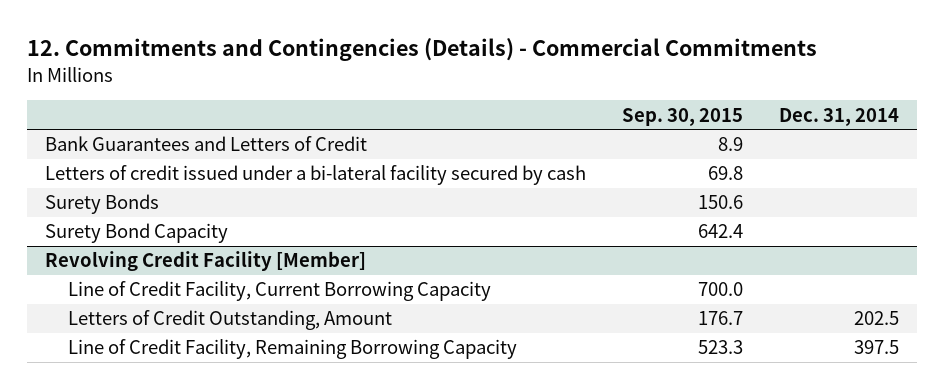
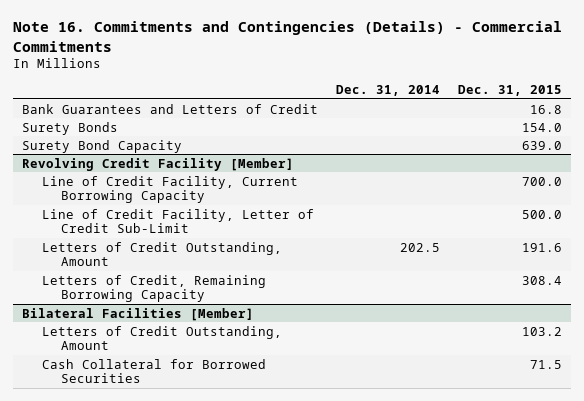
- 12. Commitments and Contingencies (Details) - Commercial Commitments
+ Note 16. Commitments and Contingencies (Details) - Commercial Commitments
- | Sep. 30, 2015 | Dec. 31, 2014
+ | Dec. 31, 2014 | Dec. 31, 2015
- Letters of credit issued under a bi-lateral facility secured by cash | 69.8 |
@ Revolving Credit Facility [Member]
+ Line of Credit Facility, Letter of Credit Sub-Limit | | 500.0
- Line of Credit Facility, Remaining Borrowing Capacity | 523.3 | 397.5
+ Letters of Credit, Remaining Borrowing Capacity | | 308.4
+ Bilateral Facilities [Member]
+ Letters of Credit Outstanding, Amount | | 103.2
+ Cash Collateral for Borrowed Securities | | 71.5

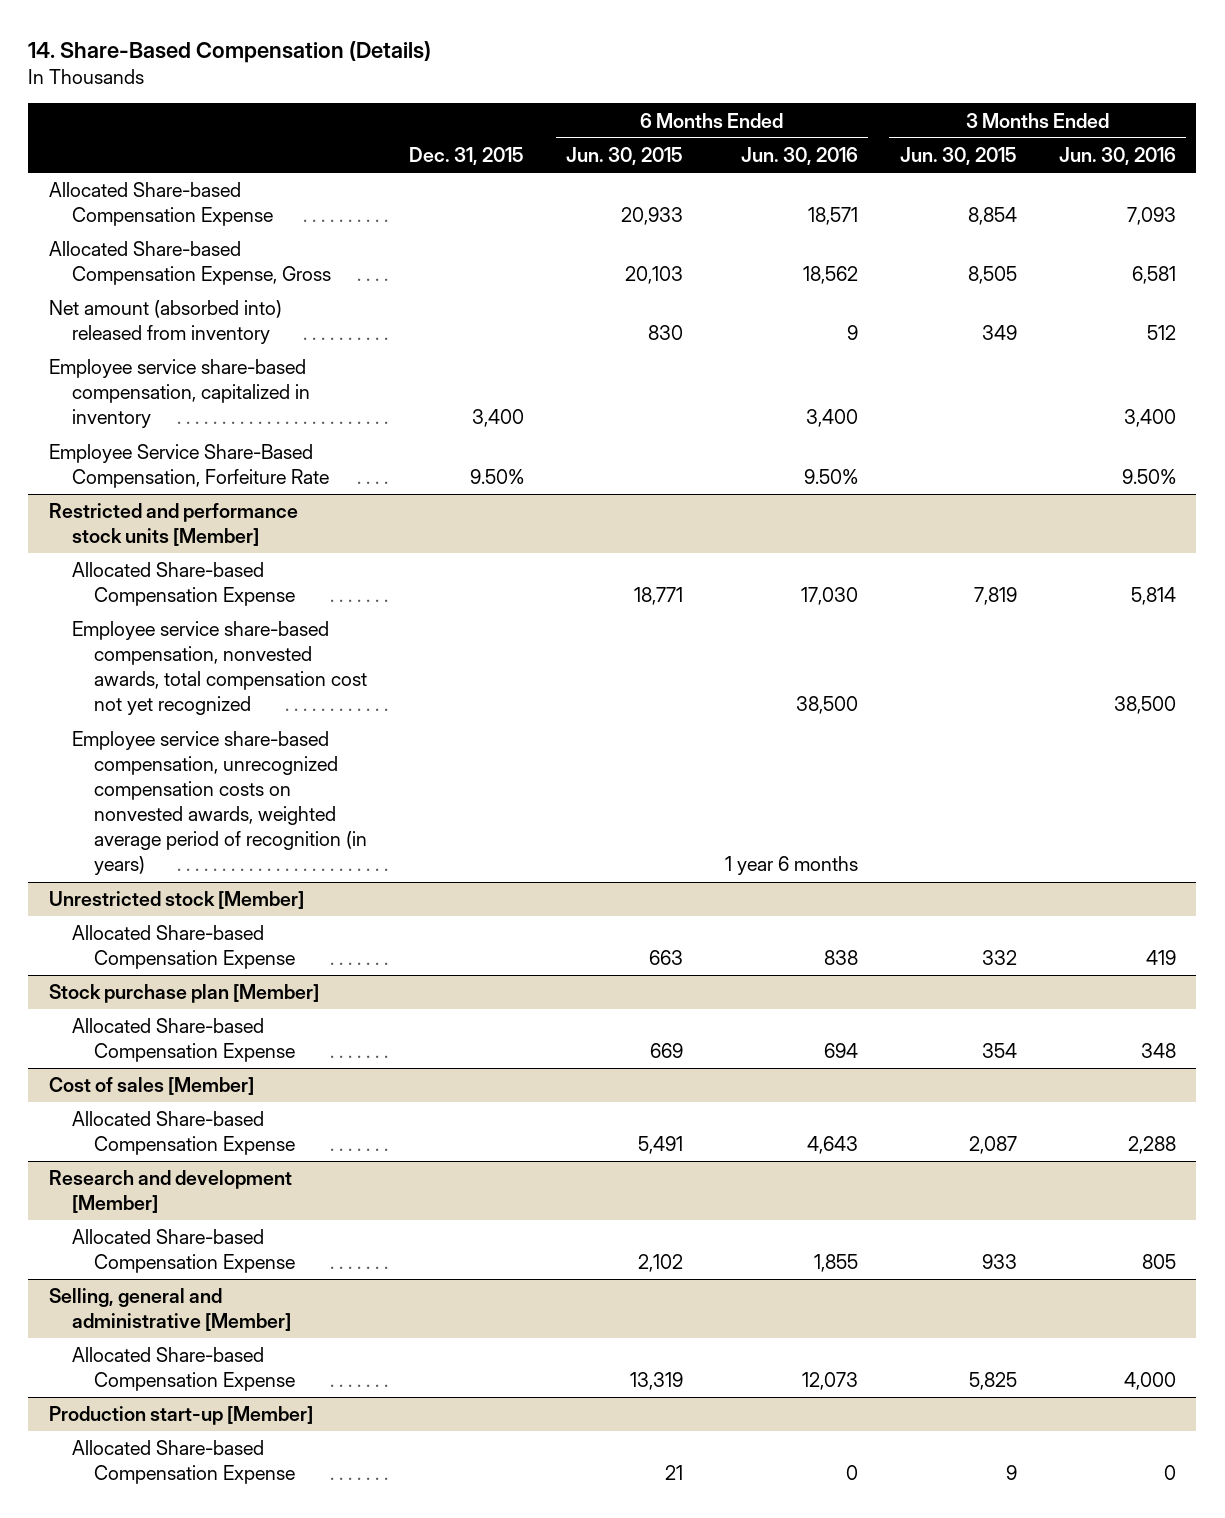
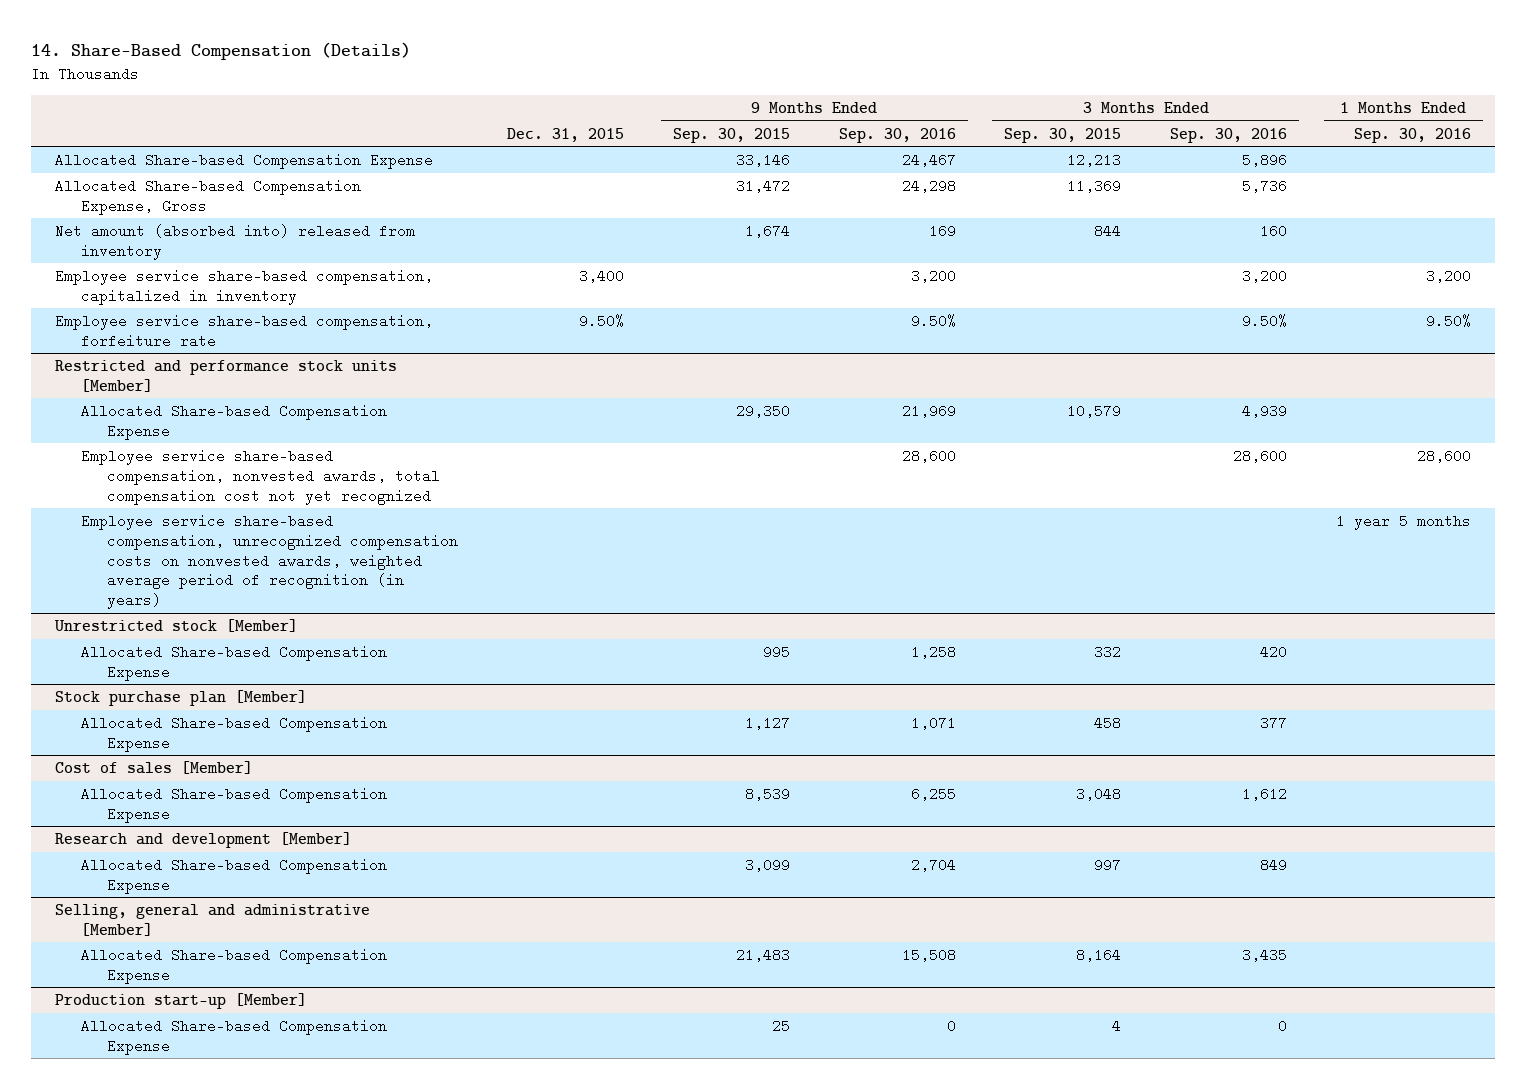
- | Dec. 31, 2015 | 6 Months Ended Jun. 30, 2015 | 6 Months Ended Jun. 30, 2016 | 3 Months Ended Jun. 30, 2015 | 3 Months Ended Jun. 30, 2016
+ | Dec. 31, 2015 | 9 Months Ended Sep. 30, 2015 | 9 Months Ended Sep. 30, 2016 | 3 Months Ended Sep. 30, 2015 | 3 Months Ended Sep. 30, 2016 | 1 Months Ended Sep. 30, 2016
- Employee Service Share-Based Compensation, Forfeiture Rate | 9.50% | | 9.50% | | 9.50%
+ Employee service share-based compensation, forfeiture rate | 9.50% | | 9.50% | | 9.50% | 9.50%

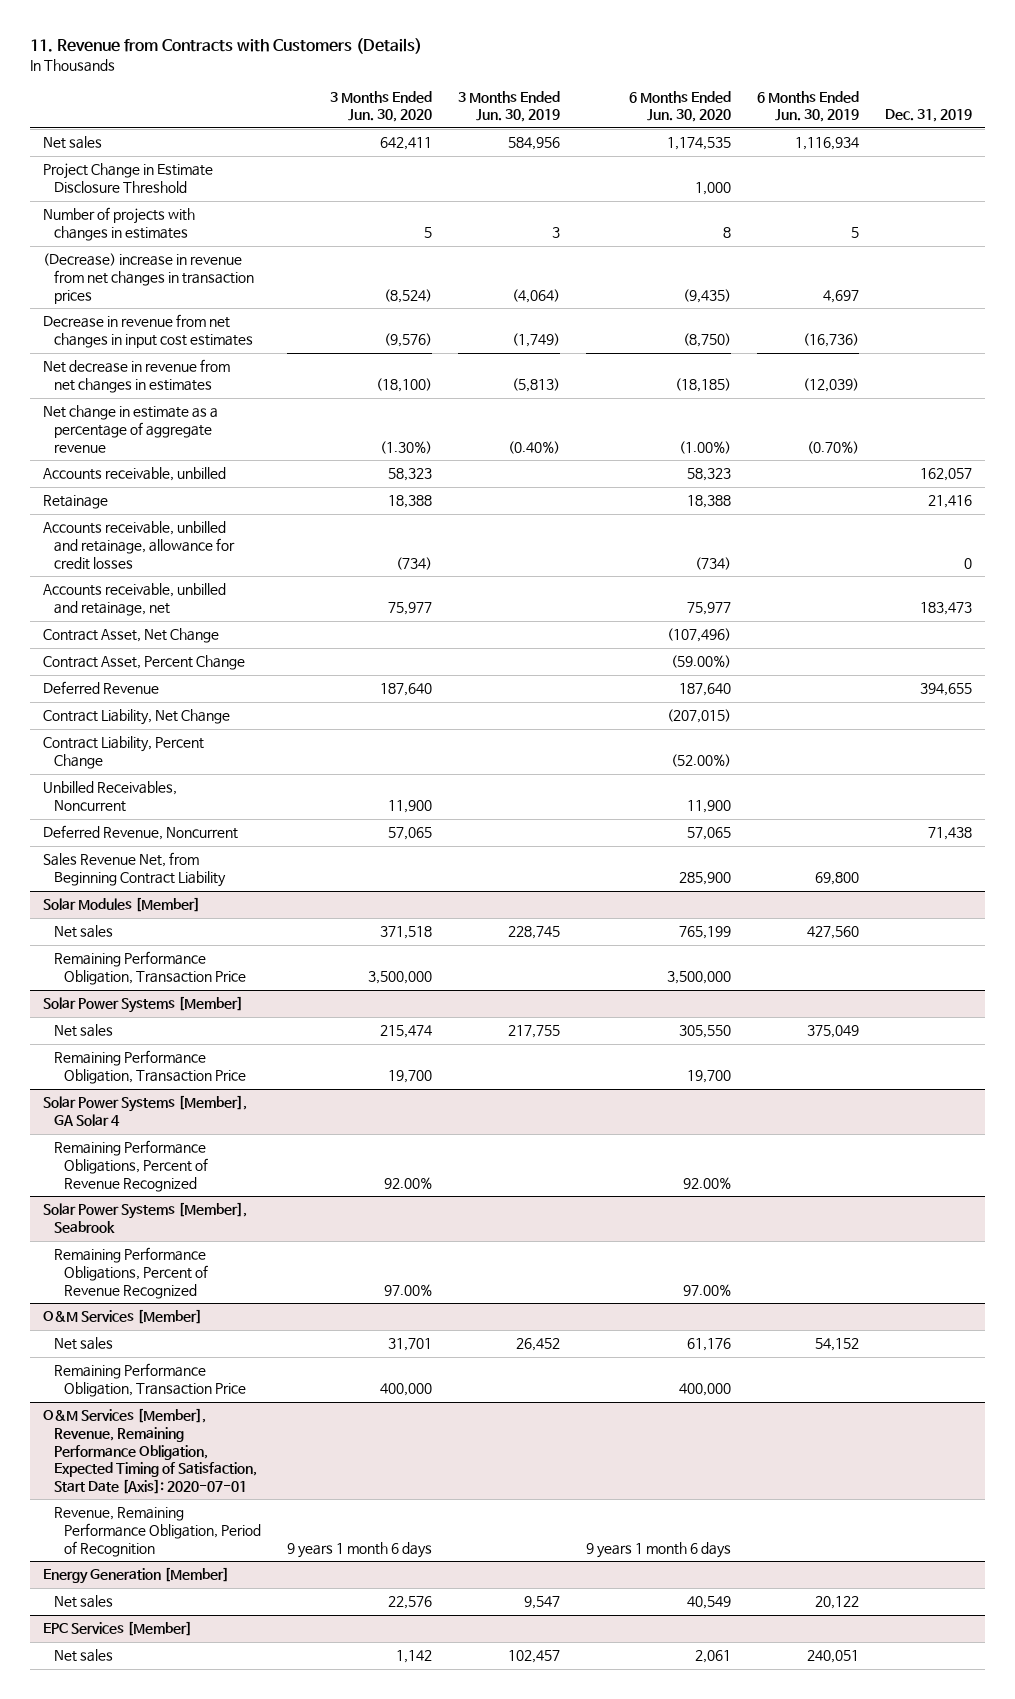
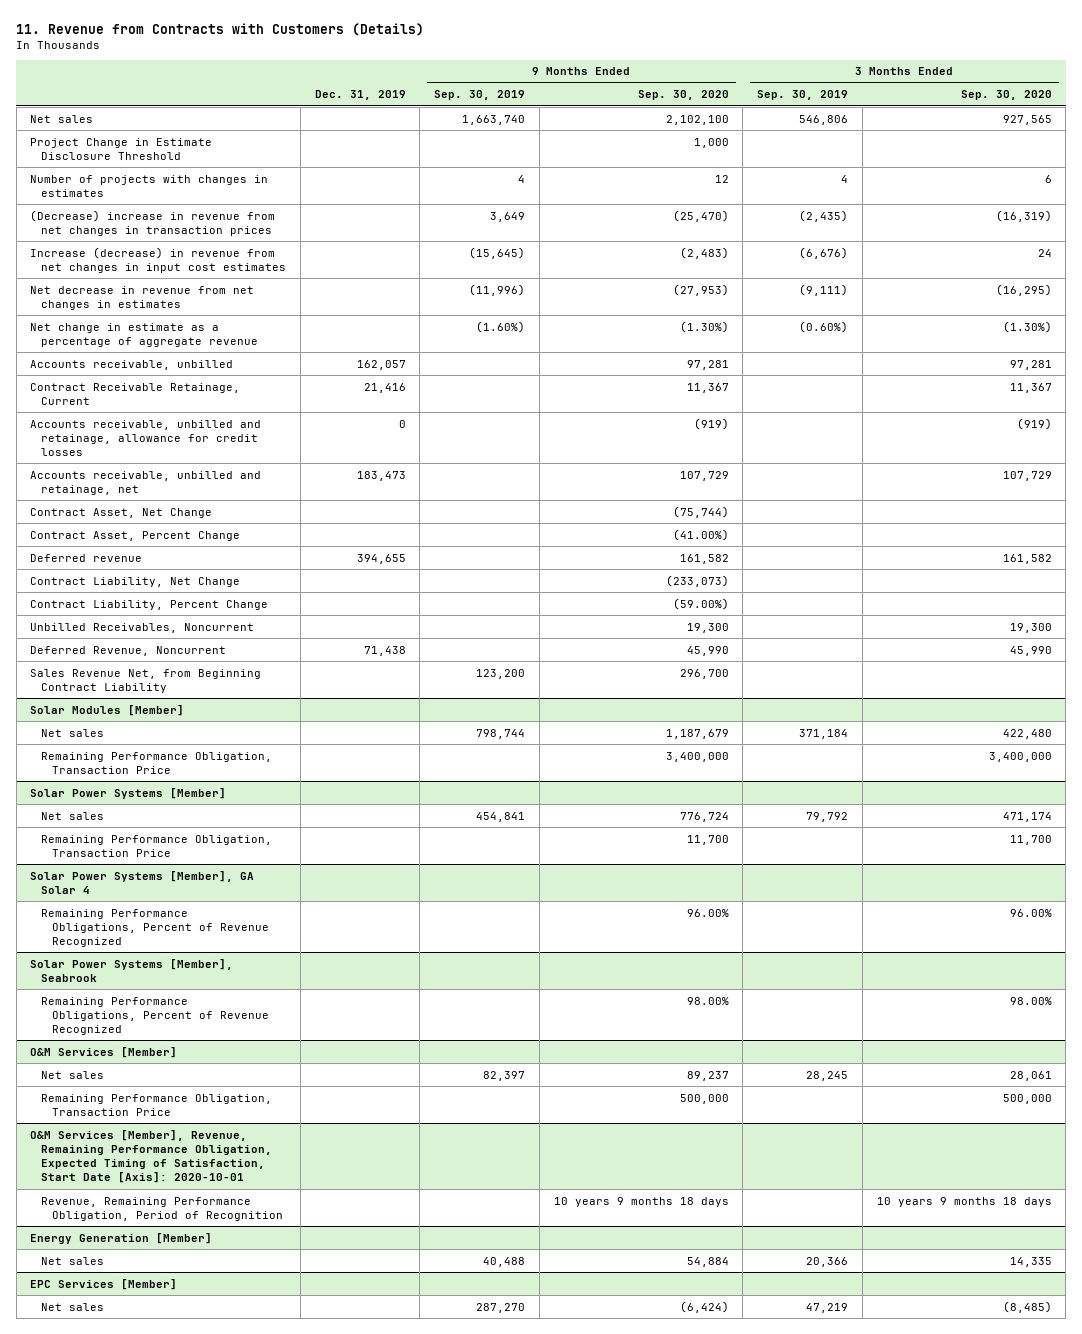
- | 3 Months Ended Jun. 30, 2020 | 3 Months Ended Jun. 30, 2019 | 6 Months Ended Jun. 30, 2020 | 6 Months Ended Jun. 30, 2019 | Dec. 31, 2019
+ | Dec. 31, 2019 | 9 Months Ended Sep. 30, 2019 | 9 Months Ended Sep. 30, 2020 | 3 Months Ended Sep. 30, 2019 | 3 Months Ended Sep. 30, 2020
- Decrease in revenue from net changes in input cost estimates | (9,576) | (1,749) | (8,750) | (16,736) |
+ Increase (decrease) in revenue from net changes in input cost estimates | | (15,645) | (2,483) | (6,676) | 24
- Retainage | 18,388 | | 18,388 | | 21,416
+ Contract Receivable Retainage, Current | 21,416 | | 11,367 | | 11,367
- Deferred Revenue | 187,640 | | 187,640 | | 394,655
+ Deferred revenue | 394,655 | | 161,582 | | 161,582
- O&M Services [Member], Revenue, Remaining Performance Obligation, Expected Timing of Satisfaction, Start Date [Axis]: 2020-07-01
+ O&M Services [Member], Revenue, Remaining Performance Obligation, Expected Timing of Satisfaction, Start Date [Axis]: 2020-10-01

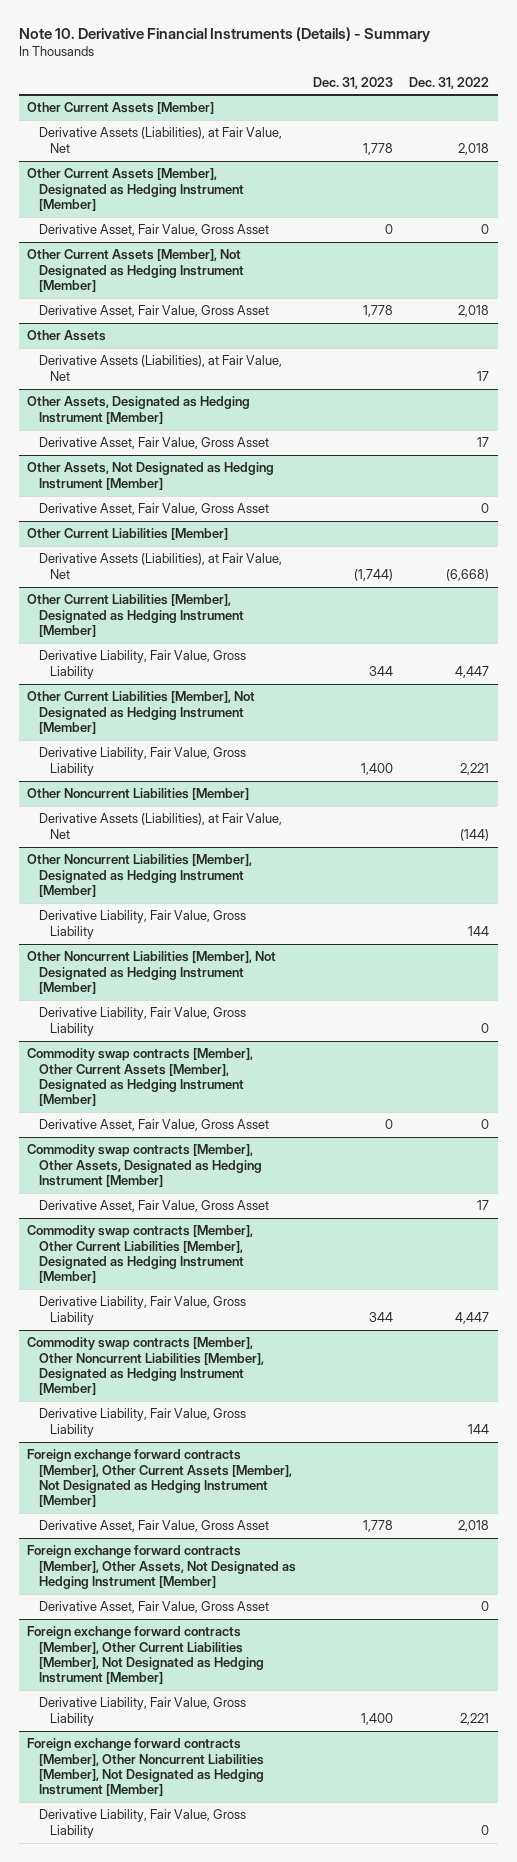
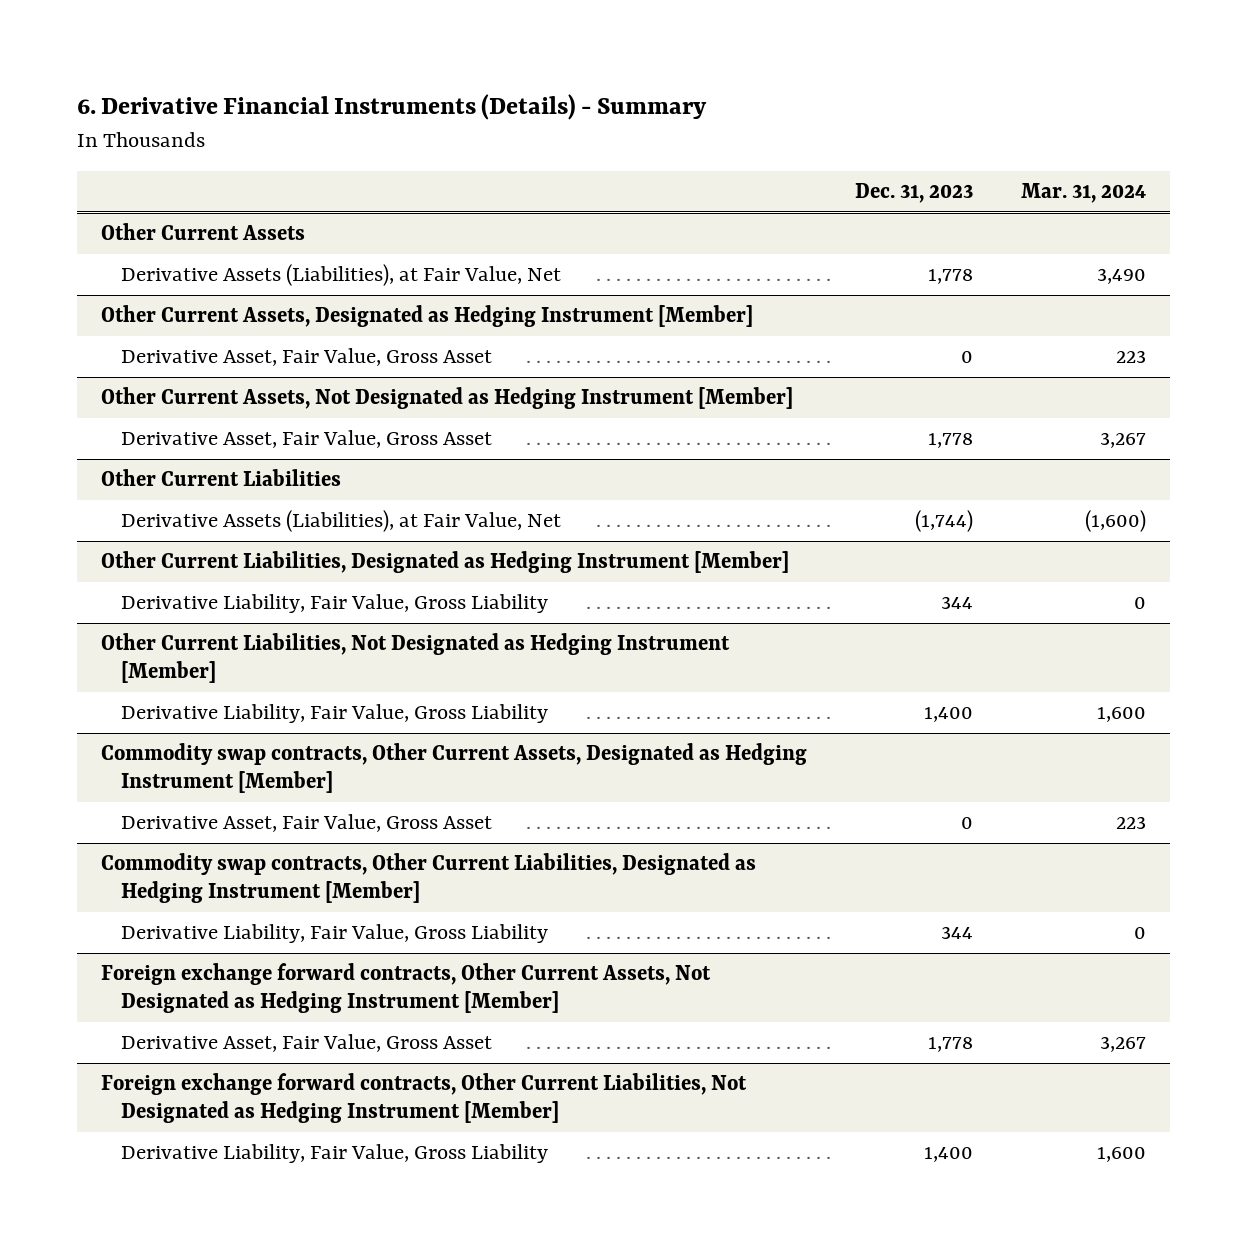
- Note 10. Derivative Financial Instruments (Details) - Summary
+ 6. Derivative Financial Instruments (Details) - Summary
- | Dec. 31, 2023 | Dec. 31, 2022
+ | Dec. 31, 2023 | Mar. 31, 2024
- Other Current Assets [Member]
+ Other Current Assets
- Other Current Assets [Member], Designated as Hedging Instrument [Member]
+ Other Current Assets, Designated as Hedging Instrument [Member]
- Other Current Assets [Member], Not Designated as Hedging Instrument [Member]
+ Other Current Assets, Not Designated as Hedging Instrument [Member]
- Other Assets
- Derivative Assets (Liabilities), at Fair Value, Net | | 17
- Other Assets, Designated as Hedging Instrument [Member]
- Derivative Asset, Fair Value, Gross Asset | | 17
- Other Assets, Not Designated as Hedging Instrument [Member]
- Derivative Asset, Fair Value, Gross Asset | | 0
- Other Current Liabilities [Member]
+ Other Current Liabilities
- Other Current Liabilities [Member], Designated as Hedging Instrument [Member]
+ Other Current Liabilities, Designated as Hedging Instrument [Member]
- Other Current Liabilities [Member], Not Designated as Hedging Instrument [Member]
+ Other Current Liabilities, Not Designated as Hedging Instrument [Member]
- Other Noncurrent Liabilities [Member]
- Derivative Assets (Liabilities), at Fair Value, Net | | (144)
- Other Noncurrent Liabilities [Member], Designated as Hedging Instrument [Member]
- Derivative Liability, Fair Value, Gross Liability | | 144
- Other Noncurrent Liabilities [Member], Not Designated as Hedging Instrument [Member]
- Derivative Liability, Fair Value, Gross Liability | | 0
- Commodity swap contracts [Member], Other Current Assets [Member], Designated as Hedging Instrument [Member]
+ Commodity swap contracts, Other Current Assets, Designated as Hedging Instrument [Member]
- Commodity swap contracts [Member], Other Assets, Designated as Hedging Instrument [Member]
- Derivative Asset, Fair Value, Gross Asset | | 17
- Commodity swap contracts [Member], Other Current Liabilities [Member], Designated as Hedging Instrument [Member]
+ Commodity swap contracts, Other Current Liabilities, Designated as Hedging Instrument [Member]
- Commodity swap contracts [Member], Other Noncurrent Liabilities [Member], Designated as Hedging Instrument [Member]
- Derivative Liability, Fair Value, Gross Liability | | 144
- Foreign exchange forward contracts [Member], Other Current Assets [Member], Not Designated as Hedging Instrument [Member]
+ Foreign exchange forward contracts, Other Current Assets, Not Designated as Hedging Instrument [Member]
- Foreign exchange forward contracts [Member], Other Assets, Not Designated as Hedging Instrument [Member]
- Derivative Asset, Fair Value, Gross Asset | | 0
- Foreign exchange forward contracts [Member], Other Current Liabilities [Member], Not Designated as Hedging Instrument [Member]
+ Foreign exchange forward contracts, Other Current Liabilities, Not Designated as Hedging Instrument [Member]
- Foreign exchange forward contracts [Member], Other Noncurrent Liabilities [Member], Not Designated as Hedging Instrument [Member]
- Derivative Liability, Fair Value, Gross Liability | | 0

